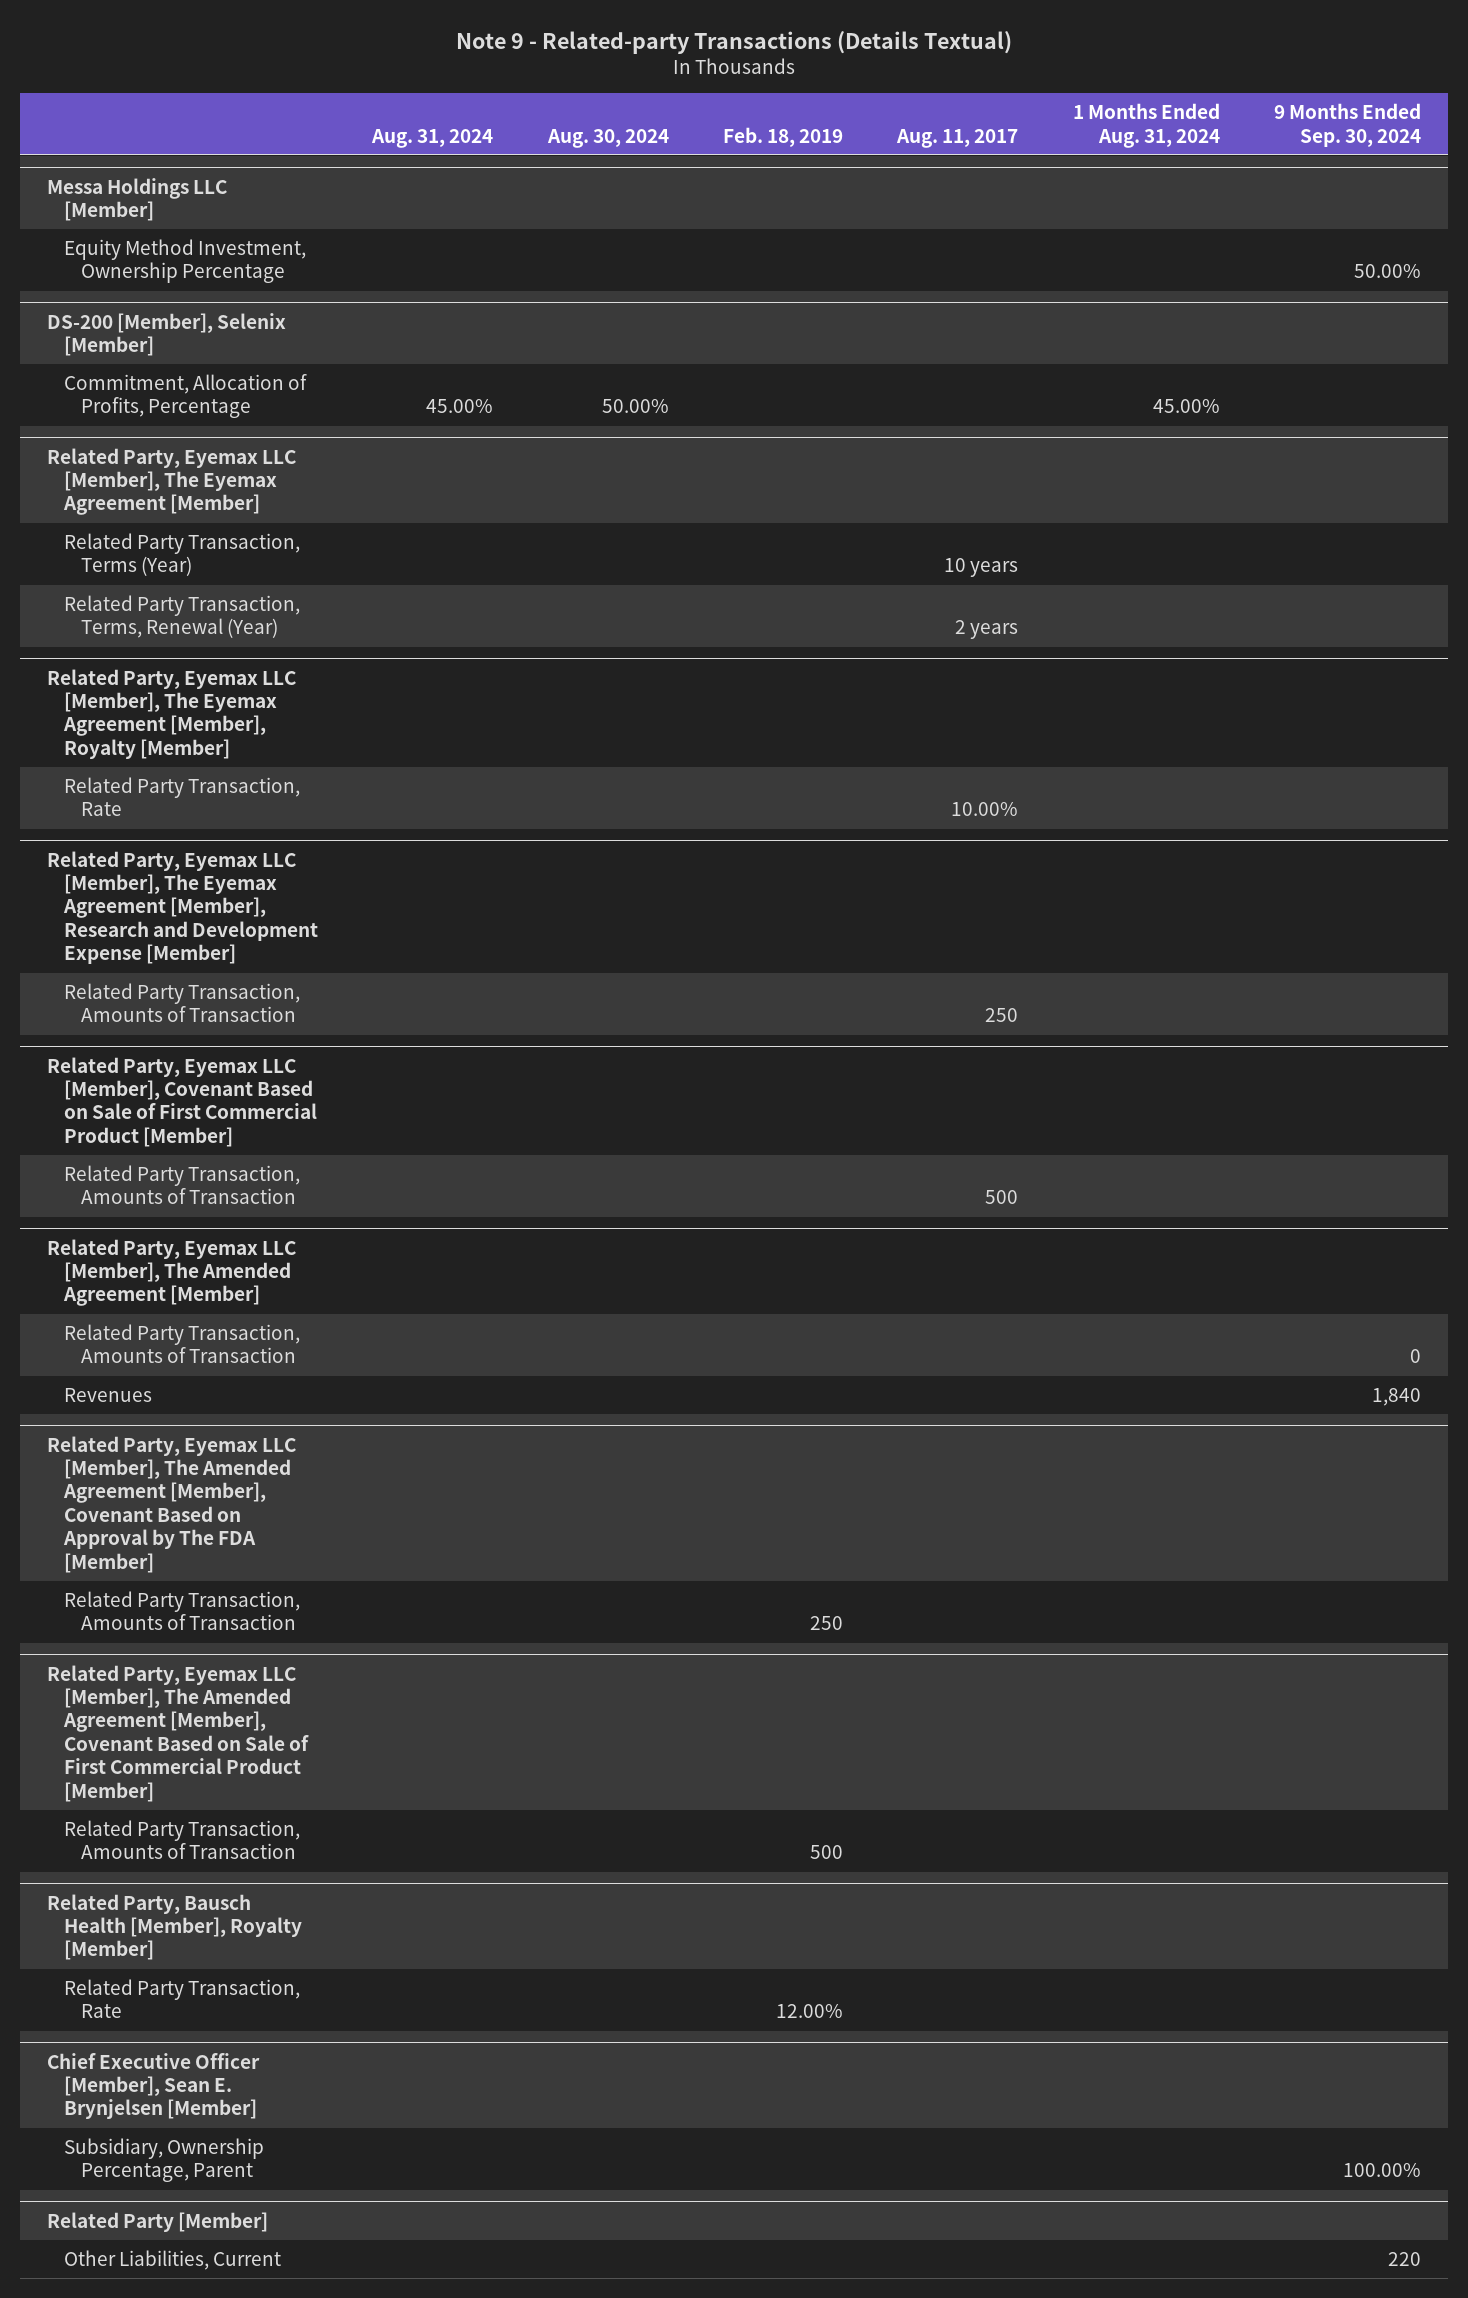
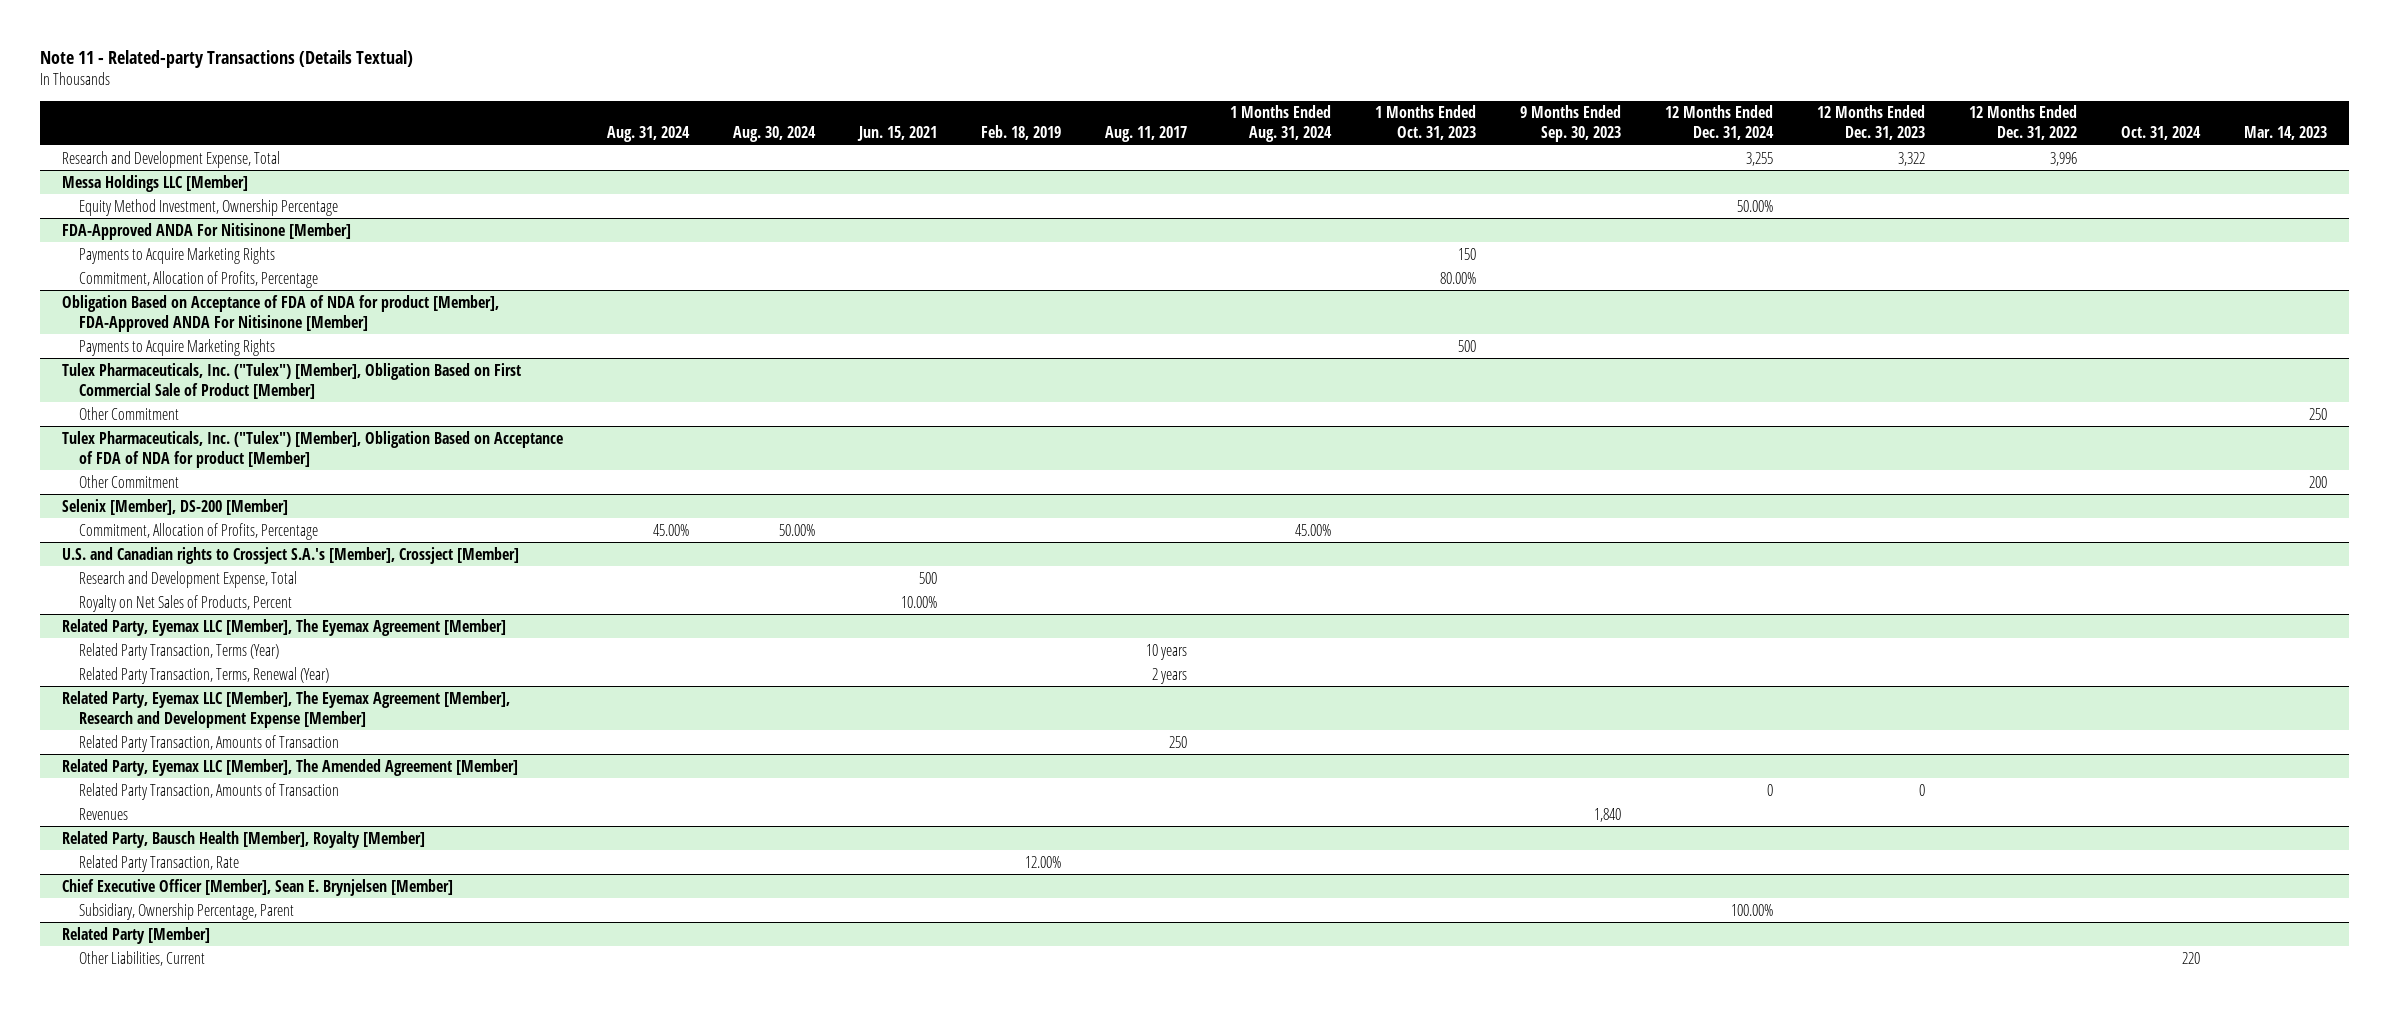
- Note 9 - Related-party Transactions (Details Textual)
+ Note 11 - Related-party Transactions (Details Textual)
- | Aug. 31, 2024 | Aug. 30, 2024 | Feb. 18, 2019 | Aug. 11, 2017 | 1 Months Ended Aug. 31, 2024 | 9 Months Ended Sep. 30, 2024
+ | Aug. 31, 2024 | Aug. 30, 2024 | Jun. 15, 2021 | Feb. 18, 2019 | Aug. 11, 2017 | 1 Months Ended Aug. 31, 2024 | 1 Months Ended Oct. 31, 2023 | 9 Months Ended Sep. 30, 2023 | 12 Months Ended Dec. 31, 2024 | 12 Months Ended Dec. 31, 2023 | 12 Months Ended Dec. 31, 2022 | Oct. 31, 2024 | Mar. 14, 2023
+ Research and Development Expense, Total | | | | | | | | | 3,255 | 3,322 | 3,996 | |
- DS-200 [Member], Selenix [Member]
+ FDA-Approved ANDA For Nitisinone [Member]
+ Payments to Acquire Marketing Rights | | | | | | | 150 | | | | | |
+ Commitment, Allocation of Profits, Percentage | | | | | | | 80.00% | | | | | |
+ Obligation Based on Acceptance of FDA of NDA for product [Member], FDA-Approved ANDA For Nitisinone [Member]
+ Payments to Acquire Marketing Rights | | | | | | | 500 | | | | | |
+ Tulex Pharmaceuticals, Inc. ("Tulex") [Member], Obligation Based on First Commercial Sale of Product [Member]
+ Other Commitment | | | | | | | | | | | | | 250
+ Tulex Pharmaceuticals, Inc. ("Tulex") [Member], Obligation Based on Acceptance of FDA of NDA for product [Member]
+ Other Commitment | | | | | | | | | | | | | 200
+ Selenix [Member], DS-200 [Member]
+ U.S. and Canadian rights to Crossject S.A.'s [Member], Crossject [Member]
+ Research and Development Expense, Total | | | 500 | | | | | | | | | |
+ Royalty on Net Sales of Products, Percent | | | 10.00% | | | | | | | | | |
- Related Party, Eyemax LLC [Member], The Eyemax Agreement [Member], Royalty [Member]
- Related Party Transaction, Rate | | | | 10.00% | |
- Related Party, Eyemax LLC [Member], Covenant Based on Sale of First Commercial Product [Member]
- Related Party Transaction, Amounts of Transaction | | | | 500 | |
- Related Party, Eyemax LLC [Member], The Amended Agreement [Member], Covenant Based on Approval by The FDA [Member]
- Related Party Transaction, Amounts of Transaction | | | 250 | | |
- Related Party, Eyemax LLC [Member], The Amended Agreement [Member], Covenant Based on Sale of First Commercial Product [Member]
- Related Party Transaction, Amounts of Transaction | | | 500 | | |

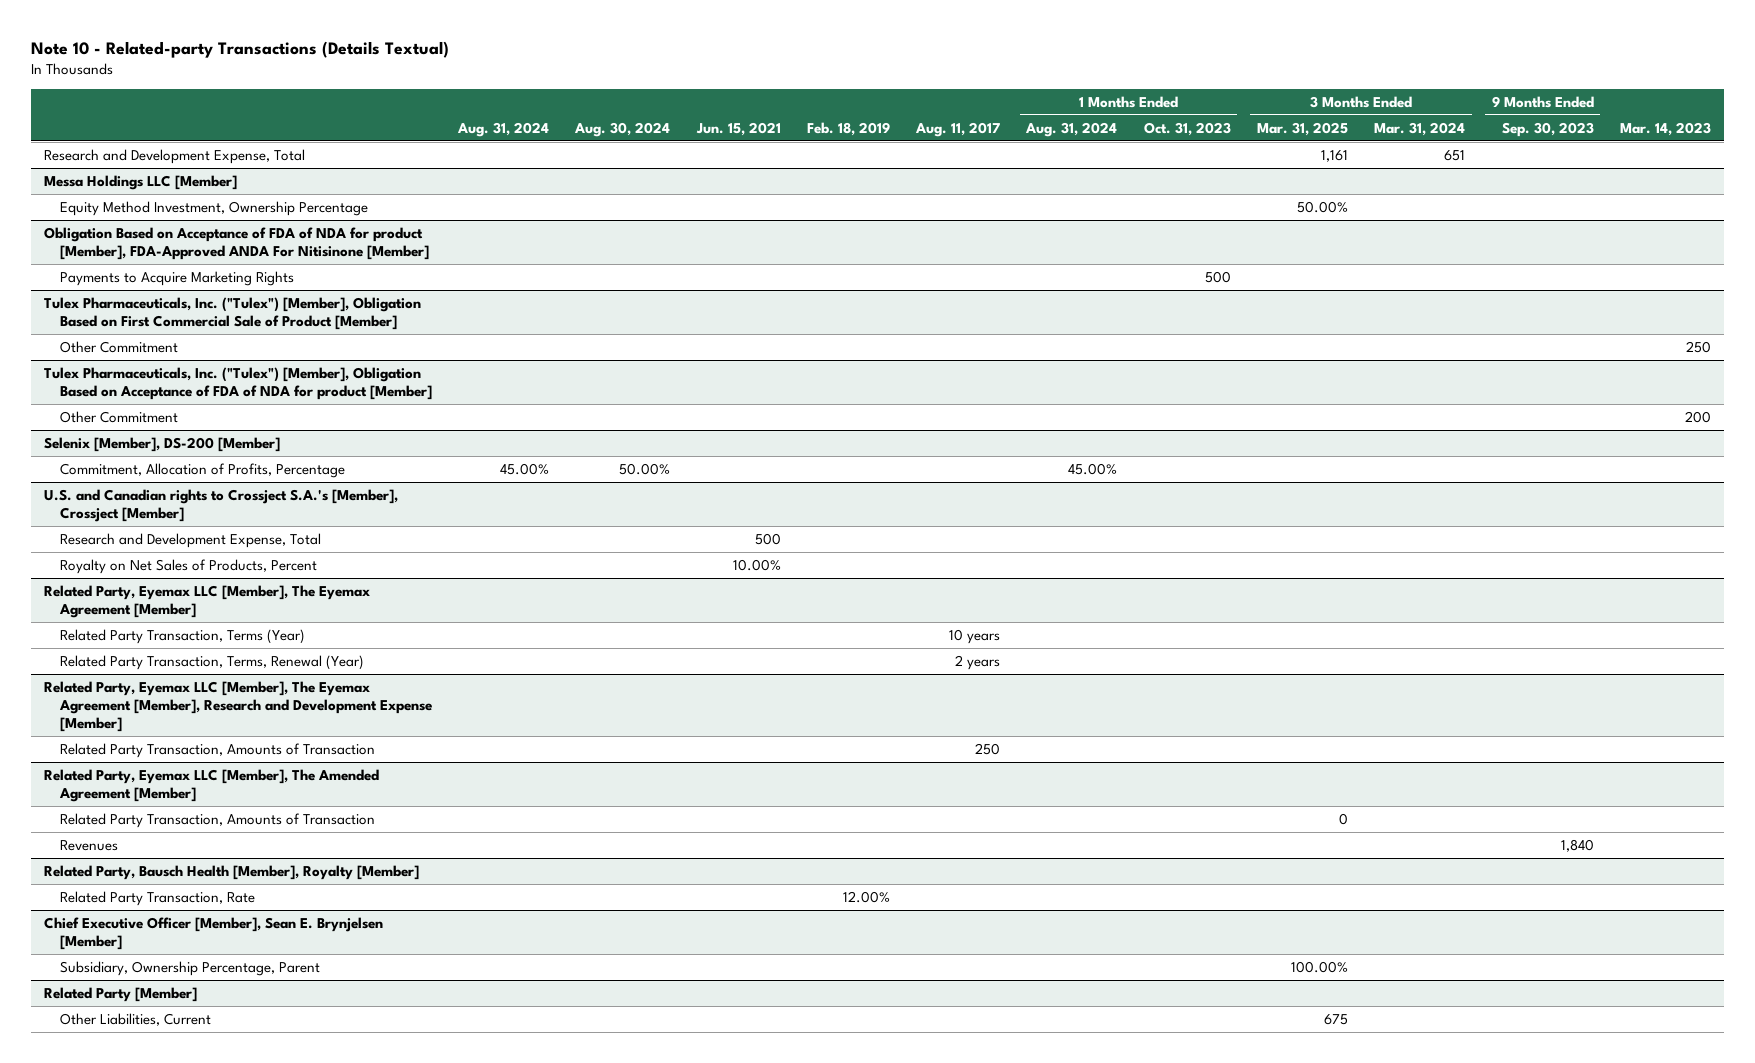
- Note 11 - Related-party Transactions (Details Textual)
+ Note 10 - Related-party Transactions (Details Textual)
- | Aug. 31, 2024 | Aug. 30, 2024 | Jun. 15, 2021 | Feb. 18, 2019 | Aug. 11, 2017 | 1 Months Ended Aug. 31, 2024 | 1 Months Ended Oct. 31, 2023 | 9 Months Ended Sep. 30, 2023 | 12 Months Ended Dec. 31, 2024 | 12 Months Ended Dec. 31, 2023 | 12 Months Ended Dec. 31, 2022 | Oct. 31, 2024 | Mar. 14, 2023
+ | Aug. 31, 2024 | Aug. 30, 2024 | Jun. 15, 2021 | Feb. 18, 2019 | Aug. 11, 2017 | 1 Months Ended Aug. 31, 2024 | 1 Months Ended Oct. 31, 2023 | 3 Months Ended Mar. 31, 2025 | 3 Months Ended Mar. 31, 2024 | 9 Months Ended Sep. 30, 2023 | Mar. 14, 2023
- FDA-Approved ANDA For Nitisinone [Member]
- Payments to Acquire Marketing Rights | | | | | | | 150 | | | | | |
- Commitment, Allocation of Profits, Percentage | | | | | | | 80.00% | | | | | |

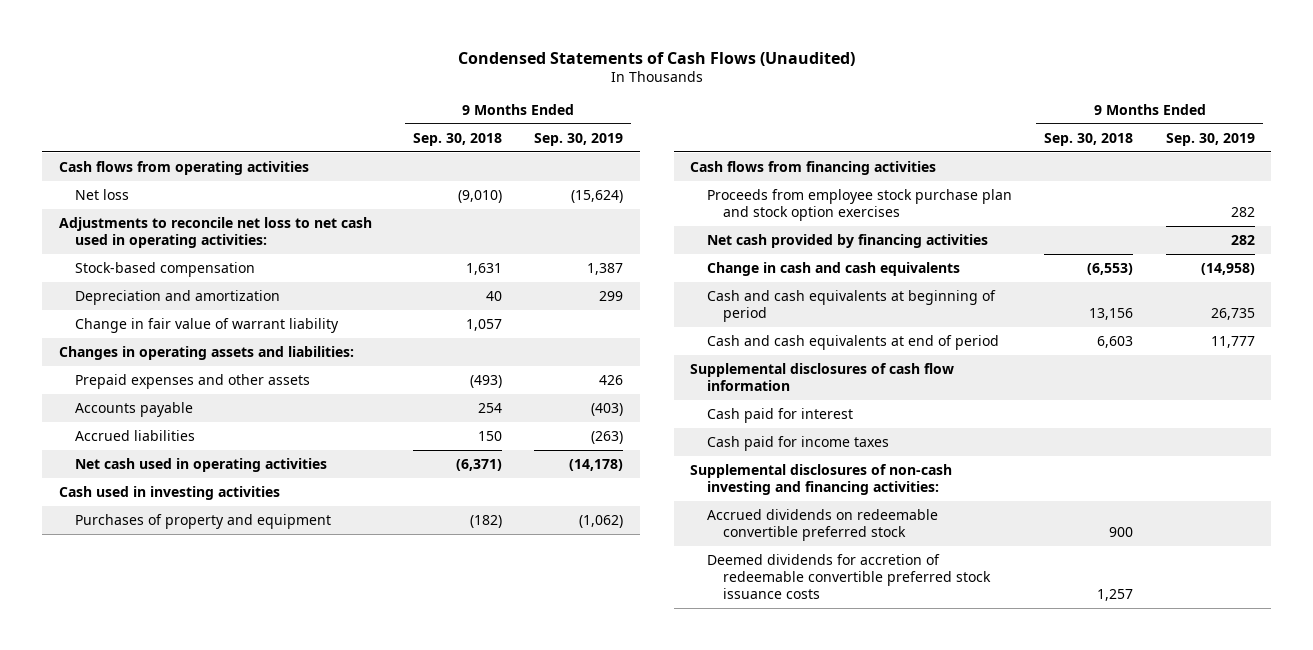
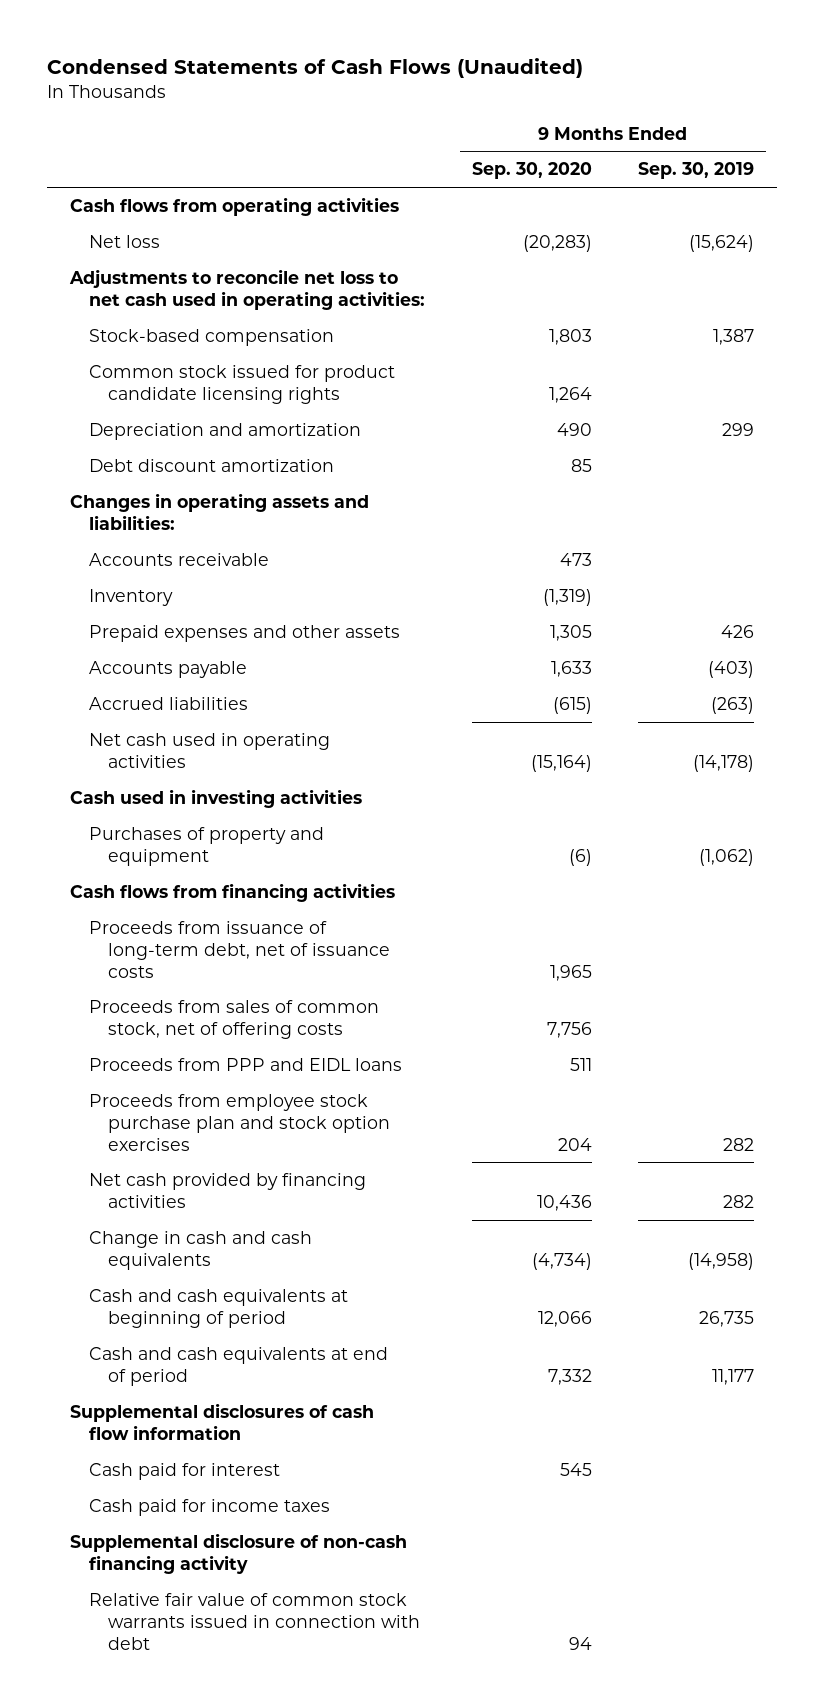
- | 9 Months Ended Sep. 30, 2018 | 9 Months Ended Sep. 30, 2019
+ | 9 Months Ended Sep. 30, 2020 | 9 Months Ended Sep. 30, 2019
+ Common stock issued for product candidate licensing rights | 1,264 |
- Change in fair value of warrant liability | 1,057 |
+ Debt discount amortization | 85 |
+ Accounts receivable | 473 |
+ Inventory | (1,319) |
+ Proceeds from issuance of long-term debt, net of issuance costs | 1,965 |
+ Proceeds from sales of common stock, net of offering costs | 7,756 |
+ Proceeds from PPP and EIDL loans | 511 |
- Cash and cash equivalents at end of period | 6,603 | 11,777
+ Cash and cash equivalents at end of period | 7,332 | 11,177
- Supplemental disclosures of non-cash investing and financing activities:
- Accrued dividends on redeemable convertible preferred stock | 900 |
- Deemed dividends for accretion of redeemable convertible preferred stock issuance costs | 1,257 |
+ Supplemental disclosure of non-cash financing activity
+ Relative fair value of common stock warrants issued in connection with debt | 94 |

